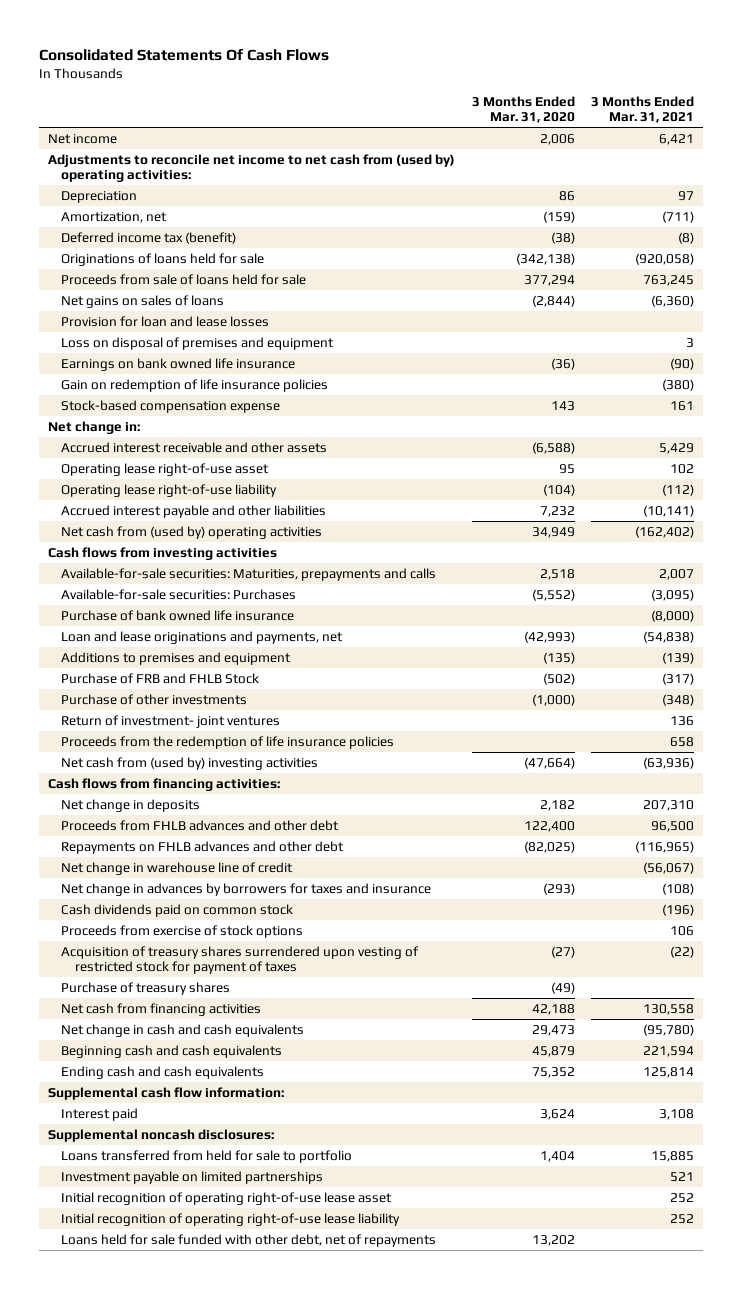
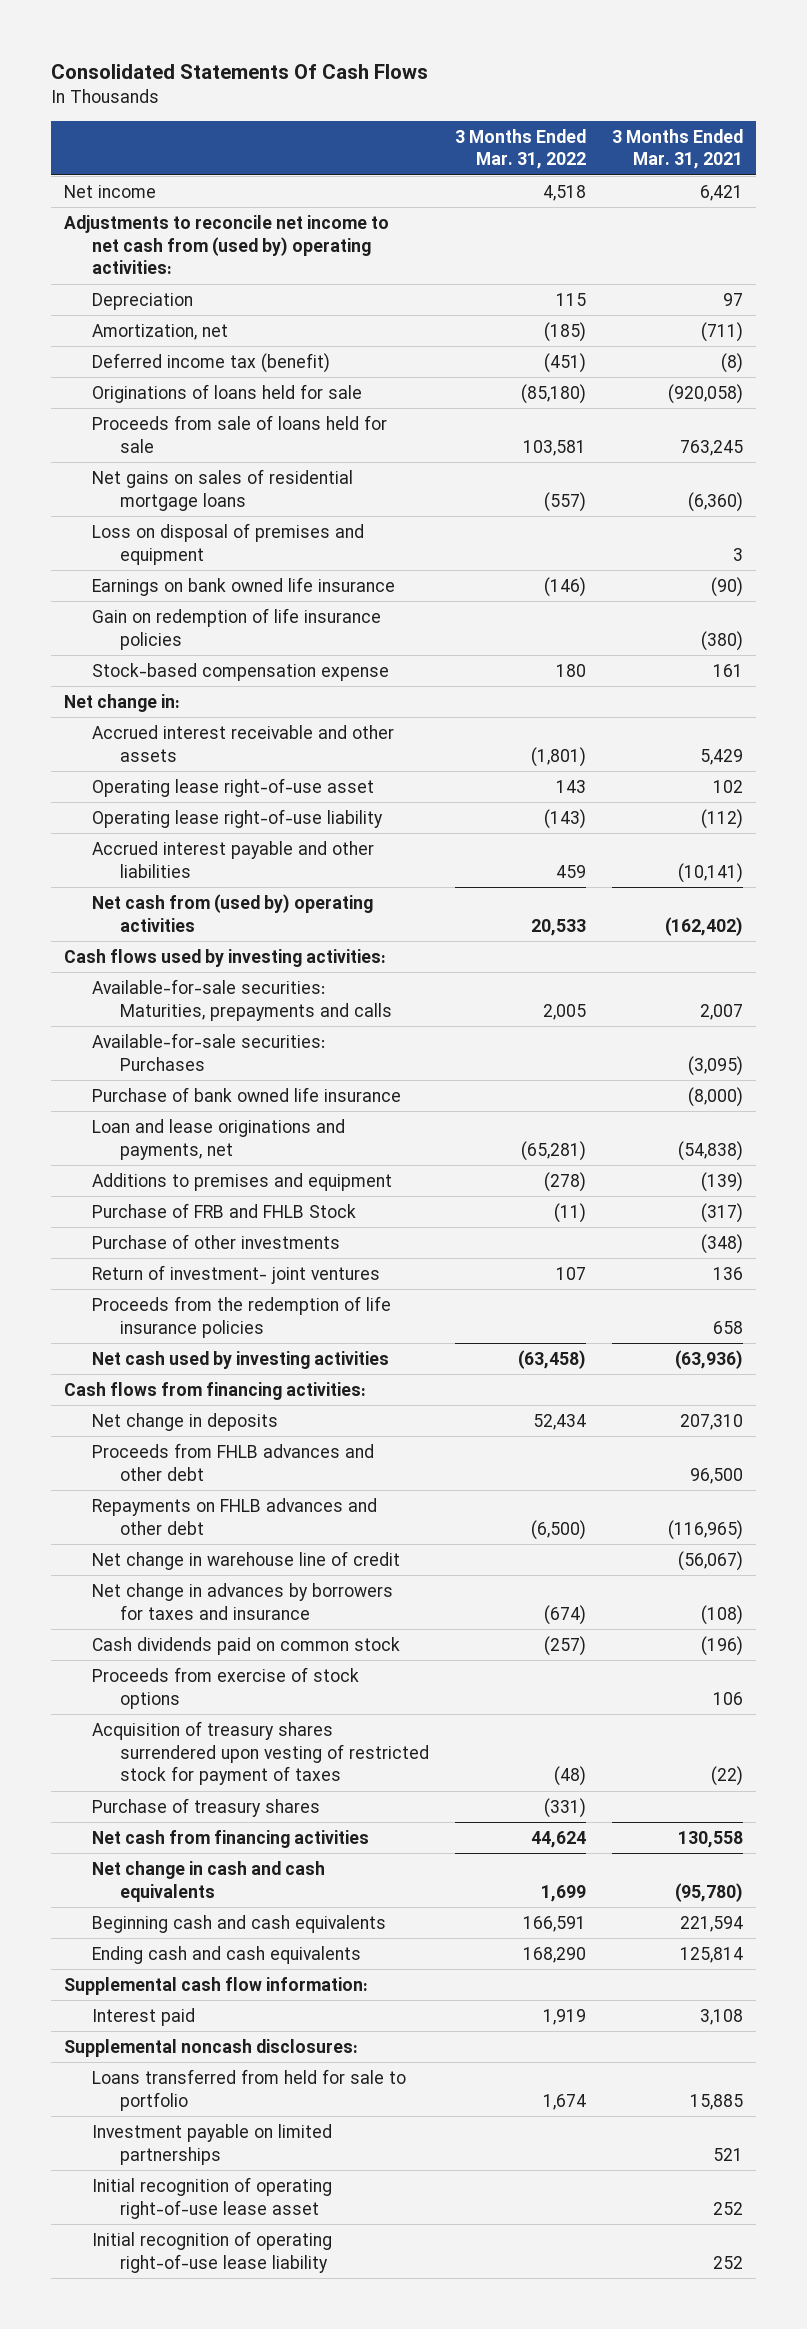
- | 3 Months Ended Mar. 31, 2020 | 3 Months Ended Mar. 31, 2021
+ | 3 Months Ended Mar. 31, 2022 | 3 Months Ended Mar. 31, 2021
- Net gains on sales of loans | (2,844) | (6,360)
- Provision for loan and lease losses
+ Net gains on sales of residential mortgage loans | (557) | (6,360)
- Cash flows from investing activities
+ Cash flows used by investing activities:
- Net cash from (used by) investing activities | (47,664) | (63,936)
+ Net cash used by investing activities | (63,458) | (63,936)
- Loans held for sale funded with other debt, net of repayments | 13,202 |

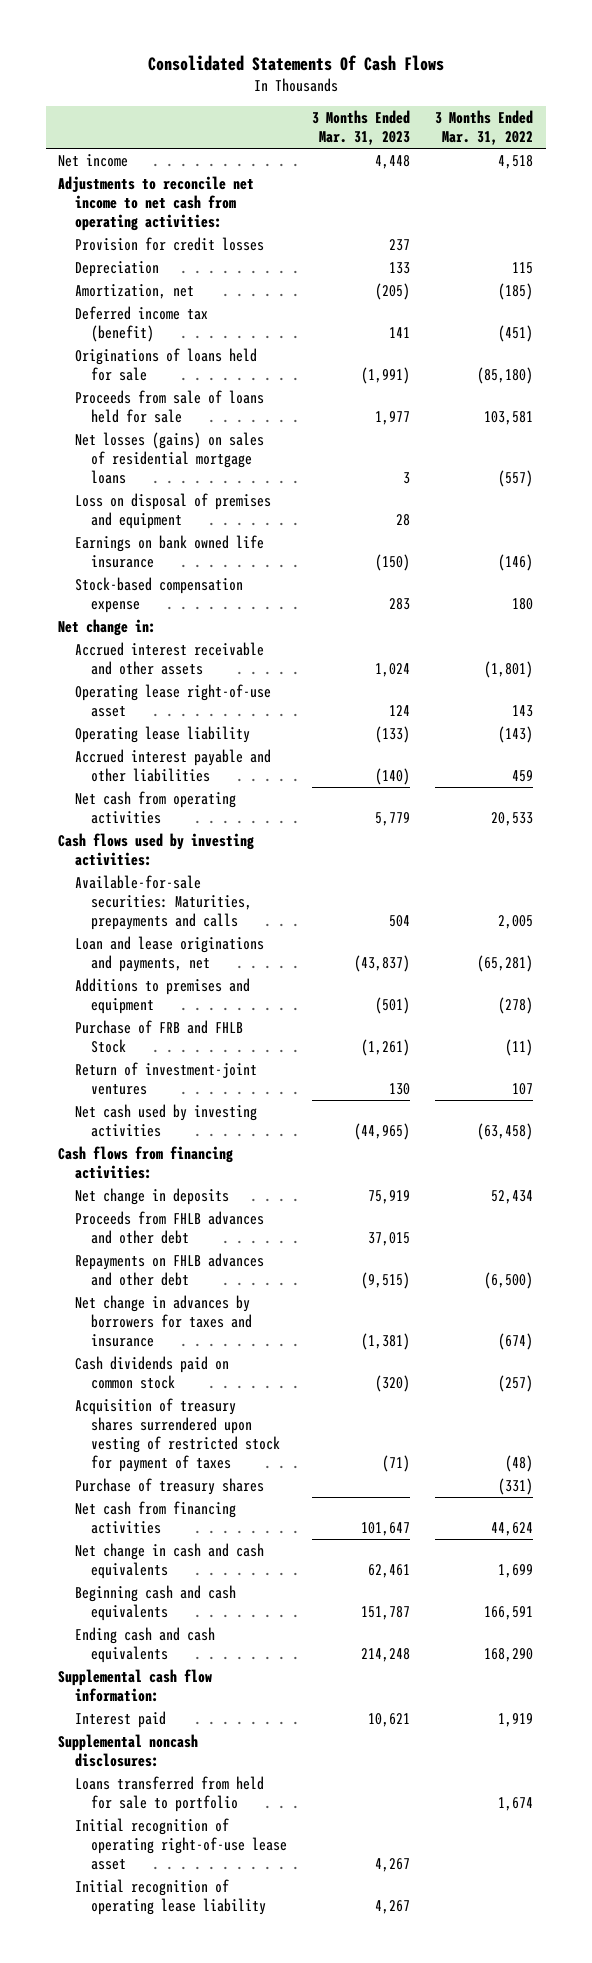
- | 3 Months Ended Mar. 31, 2022 | 3 Months Ended Mar. 31, 2021
+ | 3 Months Ended Mar. 31, 2023 | 3 Months Ended Mar. 31, 2022
- Adjustments to reconcile net income to net cash from (used by) operating activities:
+ Adjustments to reconcile net income to net cash from operating activities:
+ Provision for credit losses | 237 |
- Net gains on sales of residential mortgage loans | (557) | (6,360)
+ Net losses (gains) on sales of residential mortgage loans | 3 | (557)
- Gain on redemption of life insurance policies | | (380)
- Operating lease right-of-use liability | (143) | (112)
+ Operating lease liability | (133) | (143)
- Net cash from (used by) operating activities | 20,533 | (162,402)
+ Net cash from operating activities | 5,779 | 20,533
- Available-for-sale securities: Purchases | | (3,095)
- Purchase of bank owned life insurance | | (8,000)
- Purchase of other investments | | (348)
- Return of investment- joint ventures | 107 | 136
- Proceeds from the redemption of life insurance policies | | 658
+ Return of investment-joint ventures | 130 | 107
- Net change in warehouse line of credit | | (56,067)
- Proceeds from exercise of stock options | | 106
- Investment payable on limited partnerships | | 521
- Initial recognition of operating right-of-use lease liability | | 252
+ Initial recognition of operating lease liability | 4,267 |

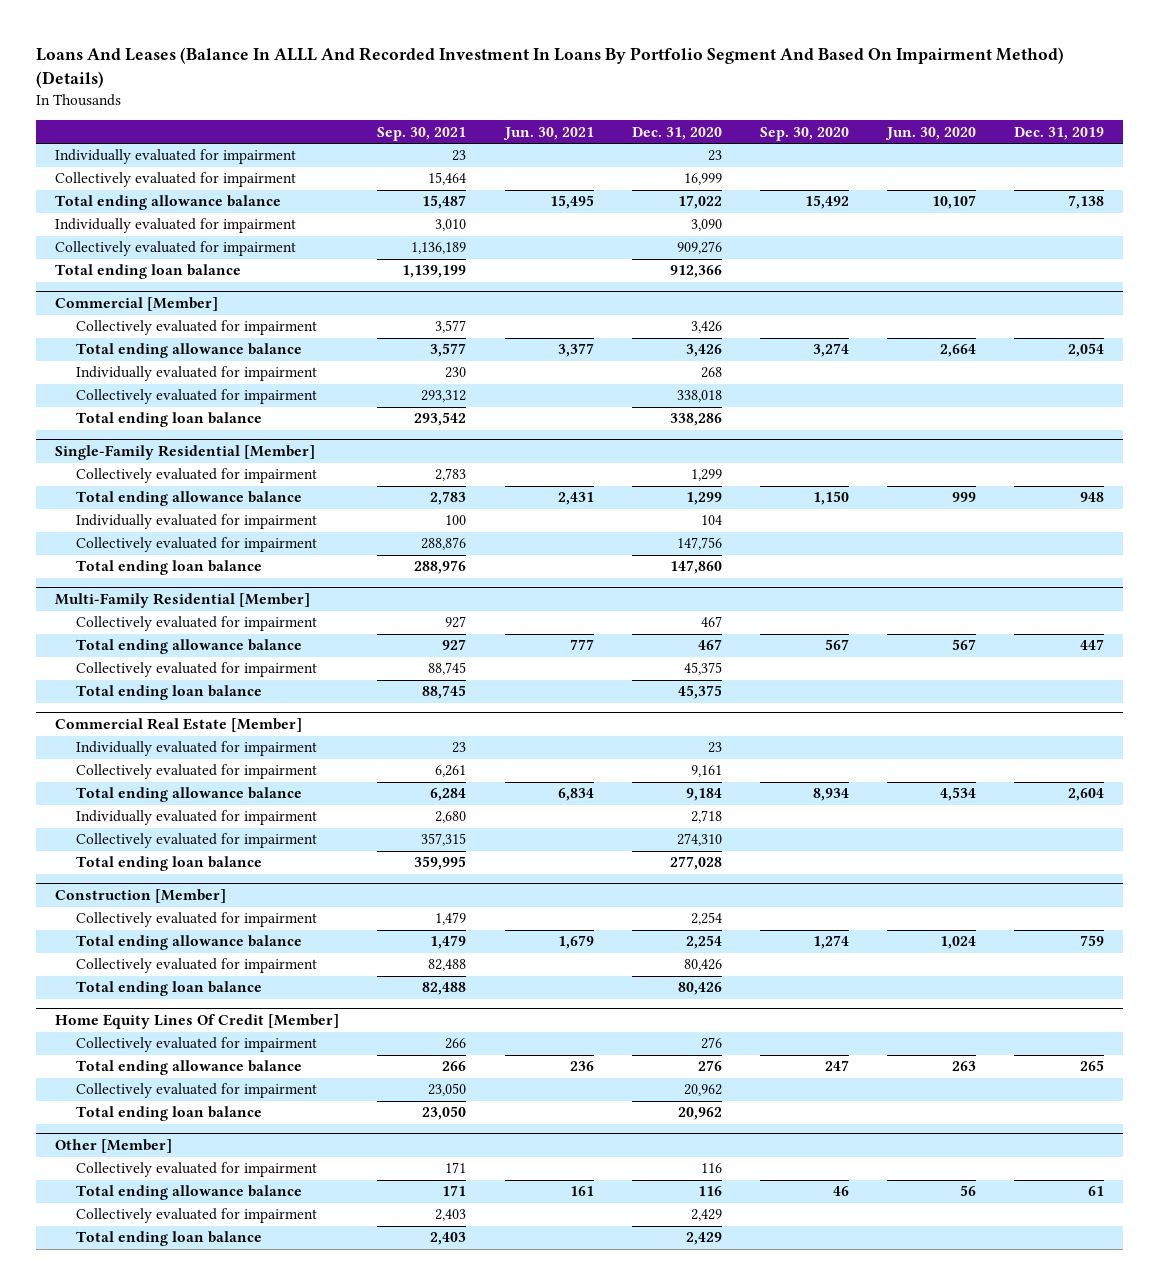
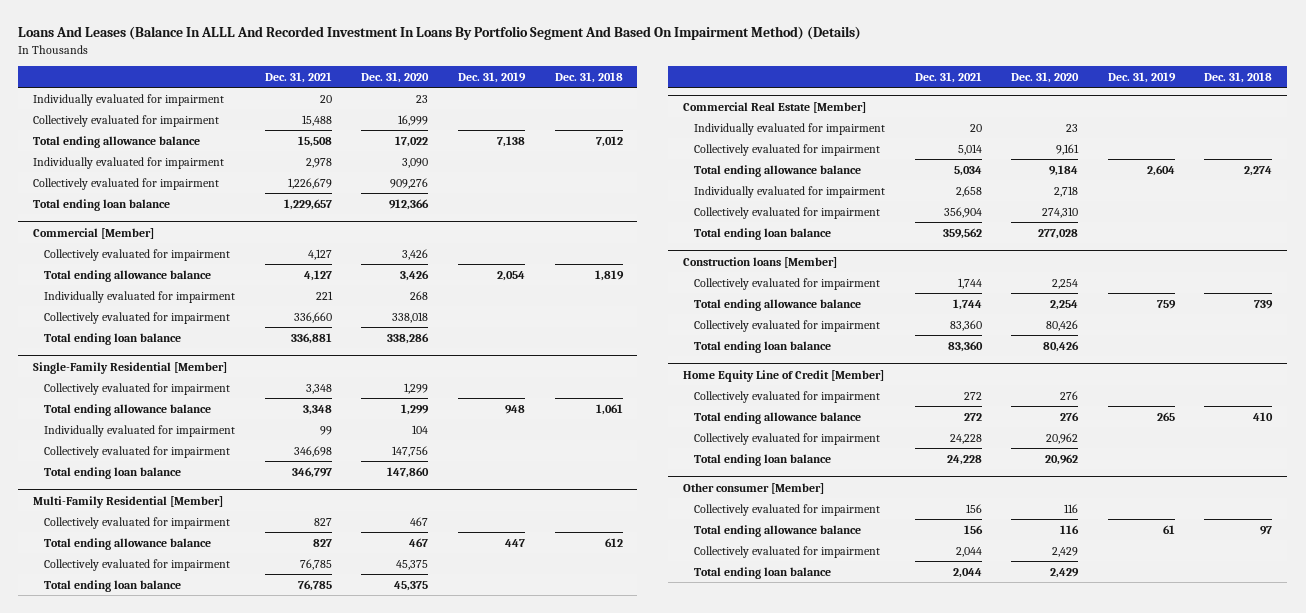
- | Sep. 30, 2021 | Jun. 30, 2021 | Dec. 31, 2020 | Sep. 30, 2020 | Jun. 30, 2020 | Dec. 31, 2019
+ | Dec. 31, 2021 | Dec. 31, 2020 | Dec. 31, 2019 | Dec. 31, 2018
- Construction [Member]
+ Construction loans [Member]
- Home Equity Lines Of Credit [Member]
+ Home Equity Line of Credit [Member]
- Other [Member]
+ Other consumer [Member]

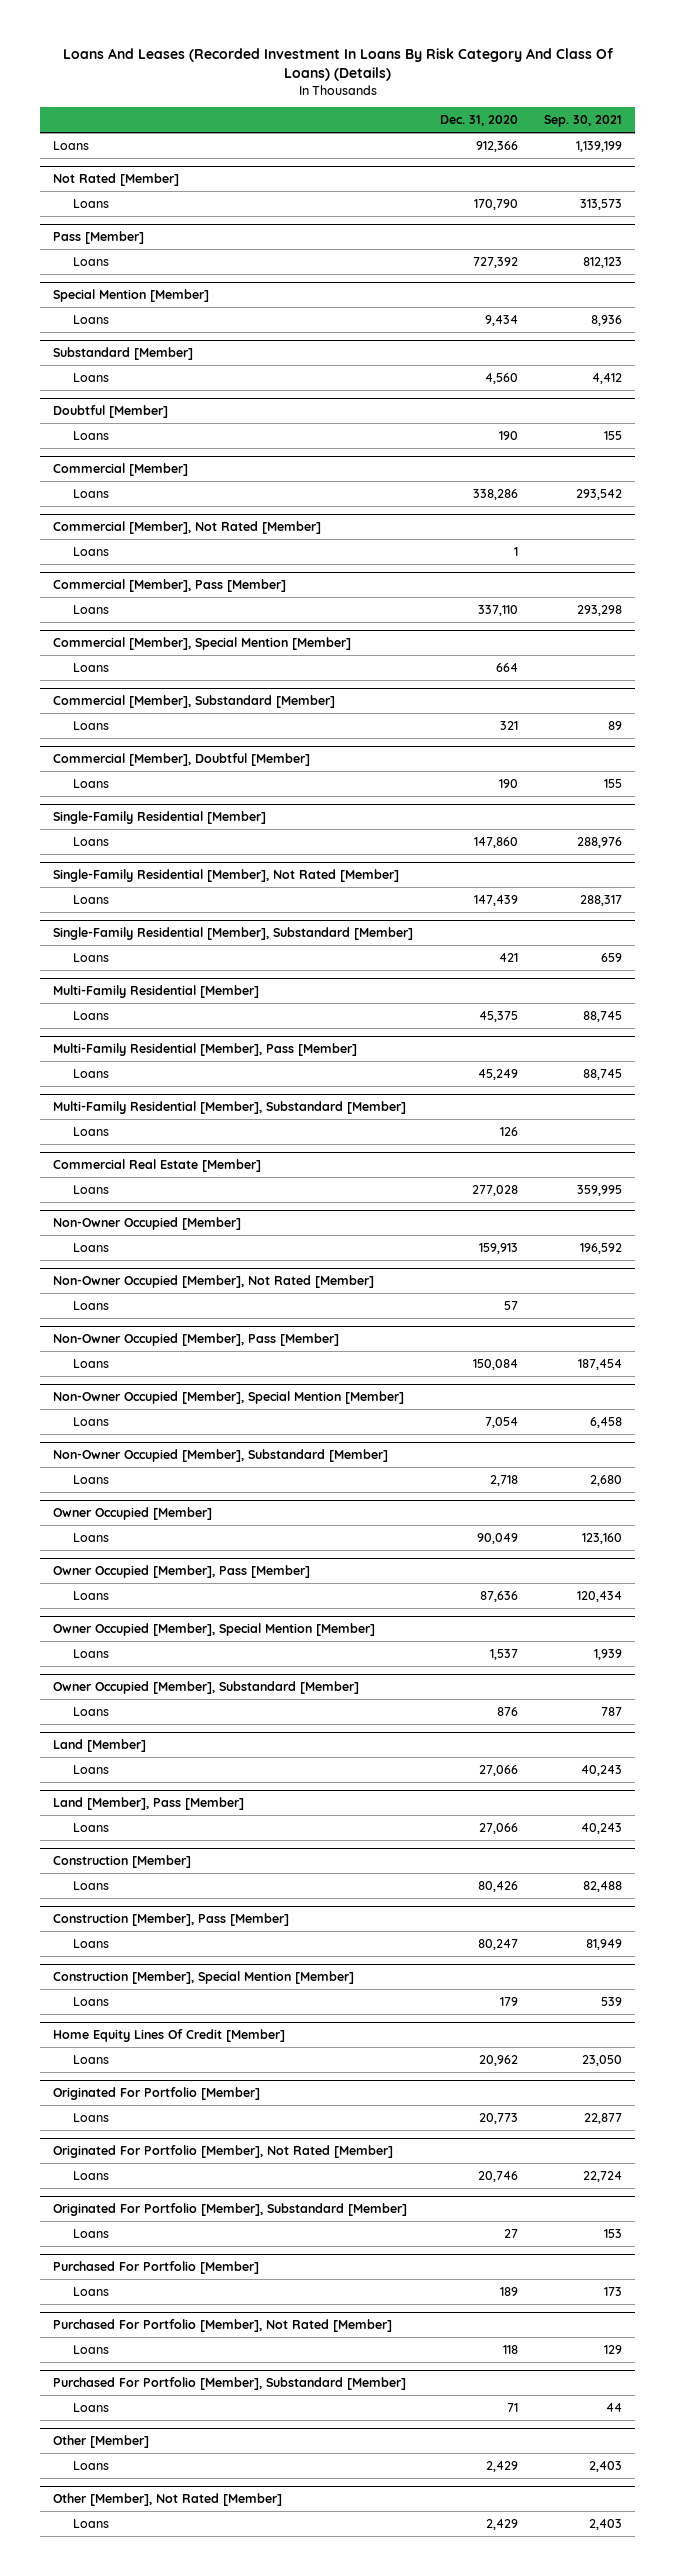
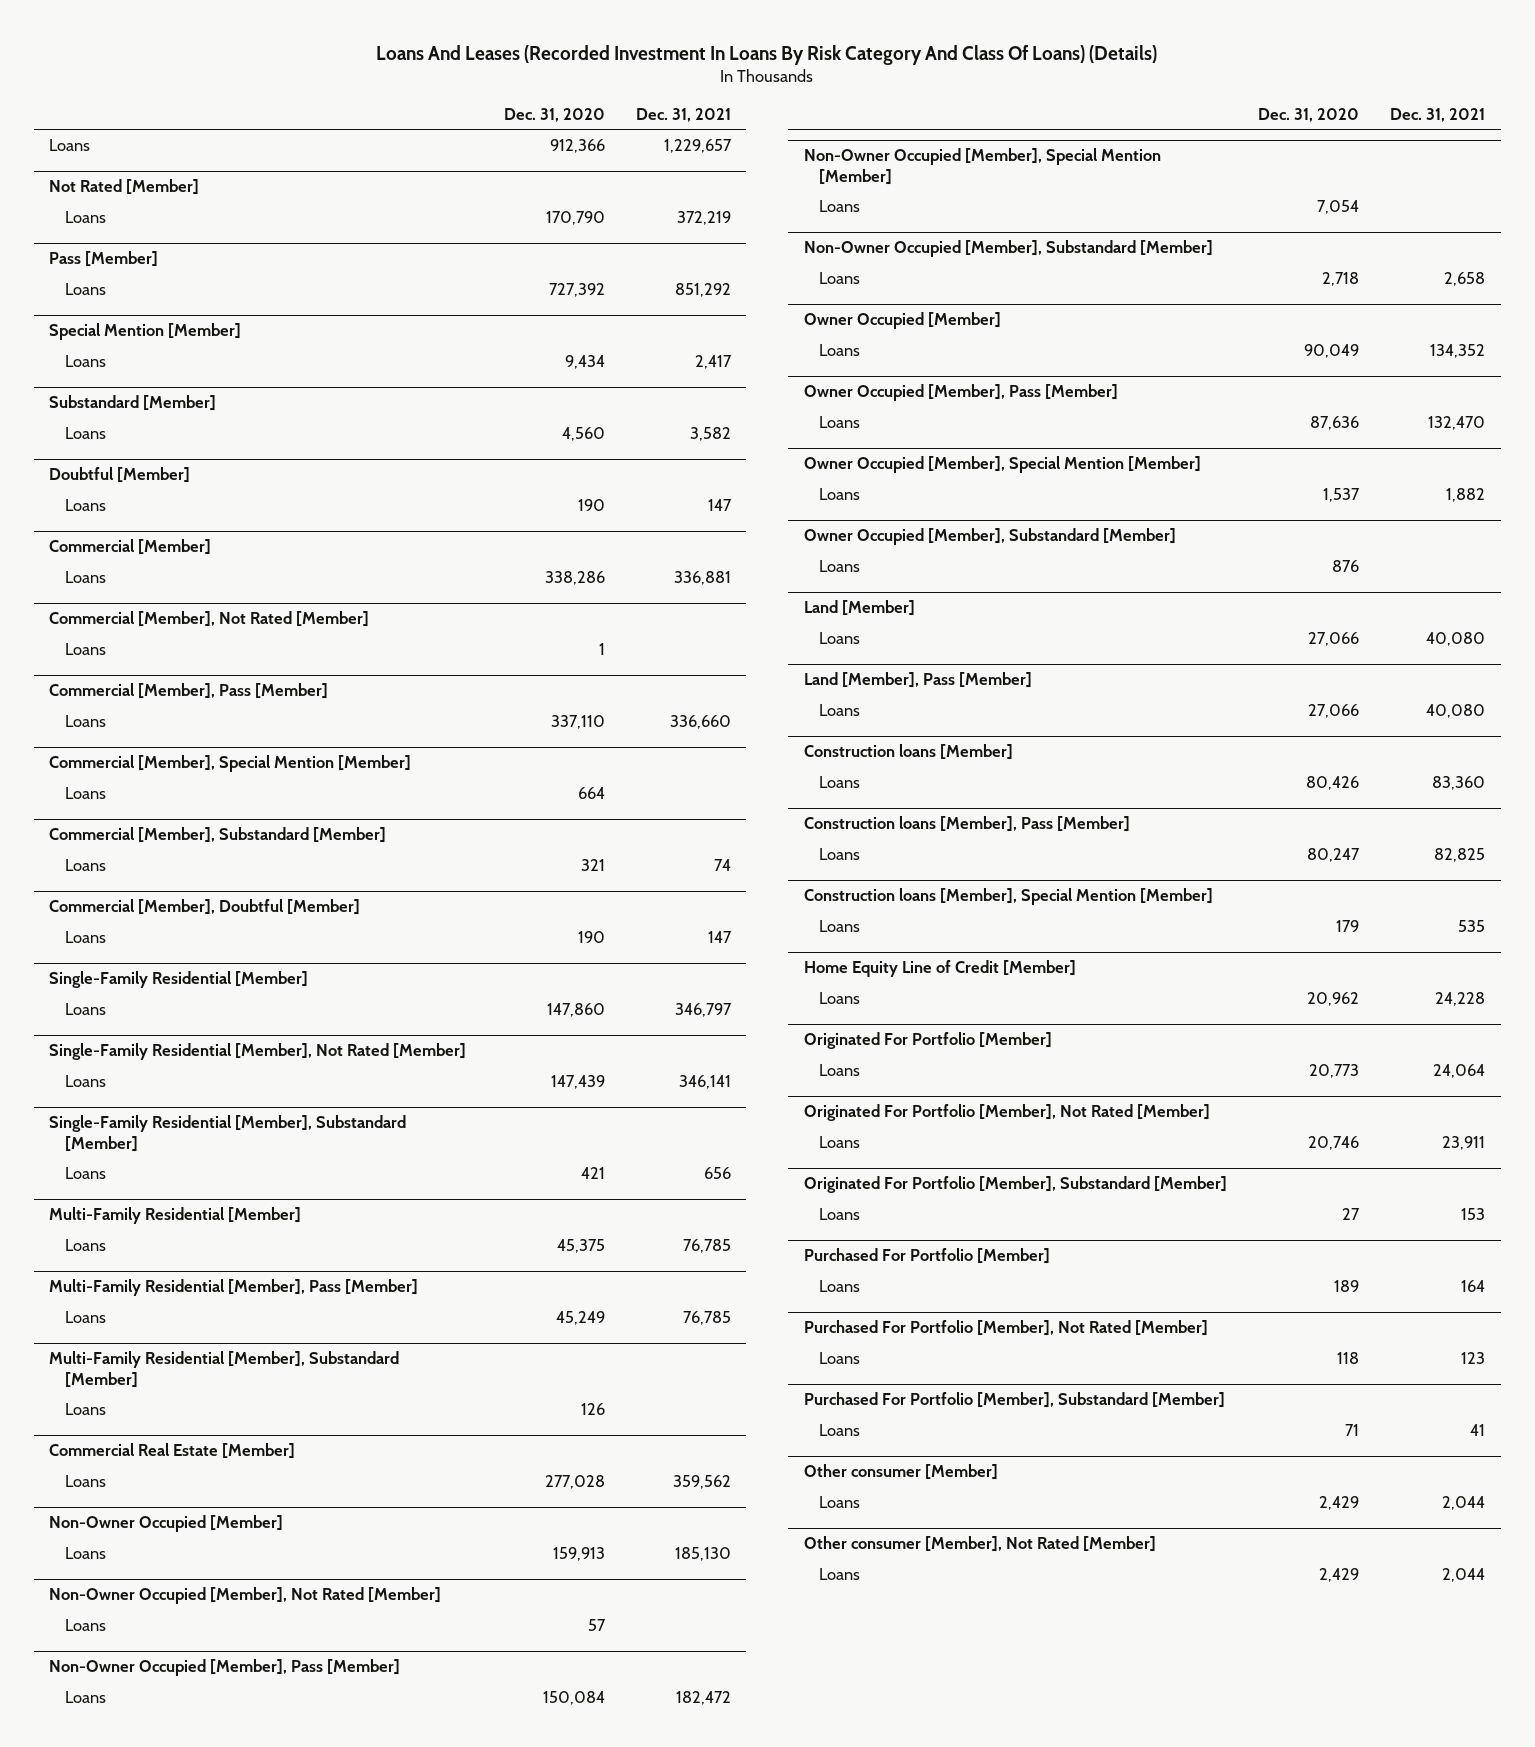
- | Dec. 31, 2020 | Sep. 30, 2021
+ | Dec. 31, 2020 | Dec. 31, 2021
- Construction [Member]
+ Construction loans [Member]
- Construction [Member], Pass [Member]
+ Construction loans [Member], Pass [Member]
- Construction [Member], Special Mention [Member]
+ Construction loans [Member], Special Mention [Member]
- Home Equity Lines Of Credit [Member]
+ Home Equity Line of Credit [Member]
- Other [Member]
+ Other consumer [Member]
- Other [Member], Not Rated [Member]
+ Other consumer [Member], Not Rated [Member]

